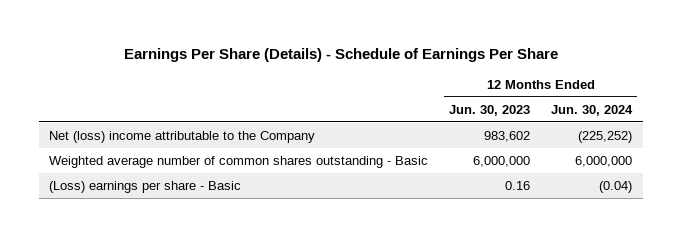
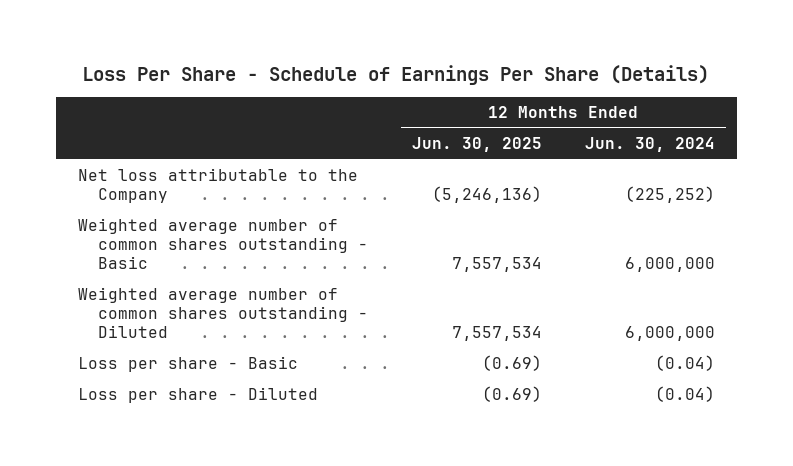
- Earnings Per Share (Details) - Schedule of Earnings Per Share
+ Loss Per Share - Schedule of Earnings Per Share (Details)
- | 12 Months Ended Jun. 30, 2023 | 12 Months Ended Jun. 30, 2024
+ | 12 Months Ended Jun. 30, 2025 | 12 Months Ended Jun. 30, 2024
- Net (loss) income attributable to the Company | 983,602 | (225,252)
+ Net loss attributable to the Company | (5,246,136) | (225,252)
- (Loss) earnings per share - Basic | 0.16 | (0.04)
+ Weighted average number of common shares outstanding - Diluted | 7,557,534 | 6,000,000
+ Loss per share - Basic | (0.69) | (0.04)
+ Loss per share - Diluted | (0.69) | (0.04)

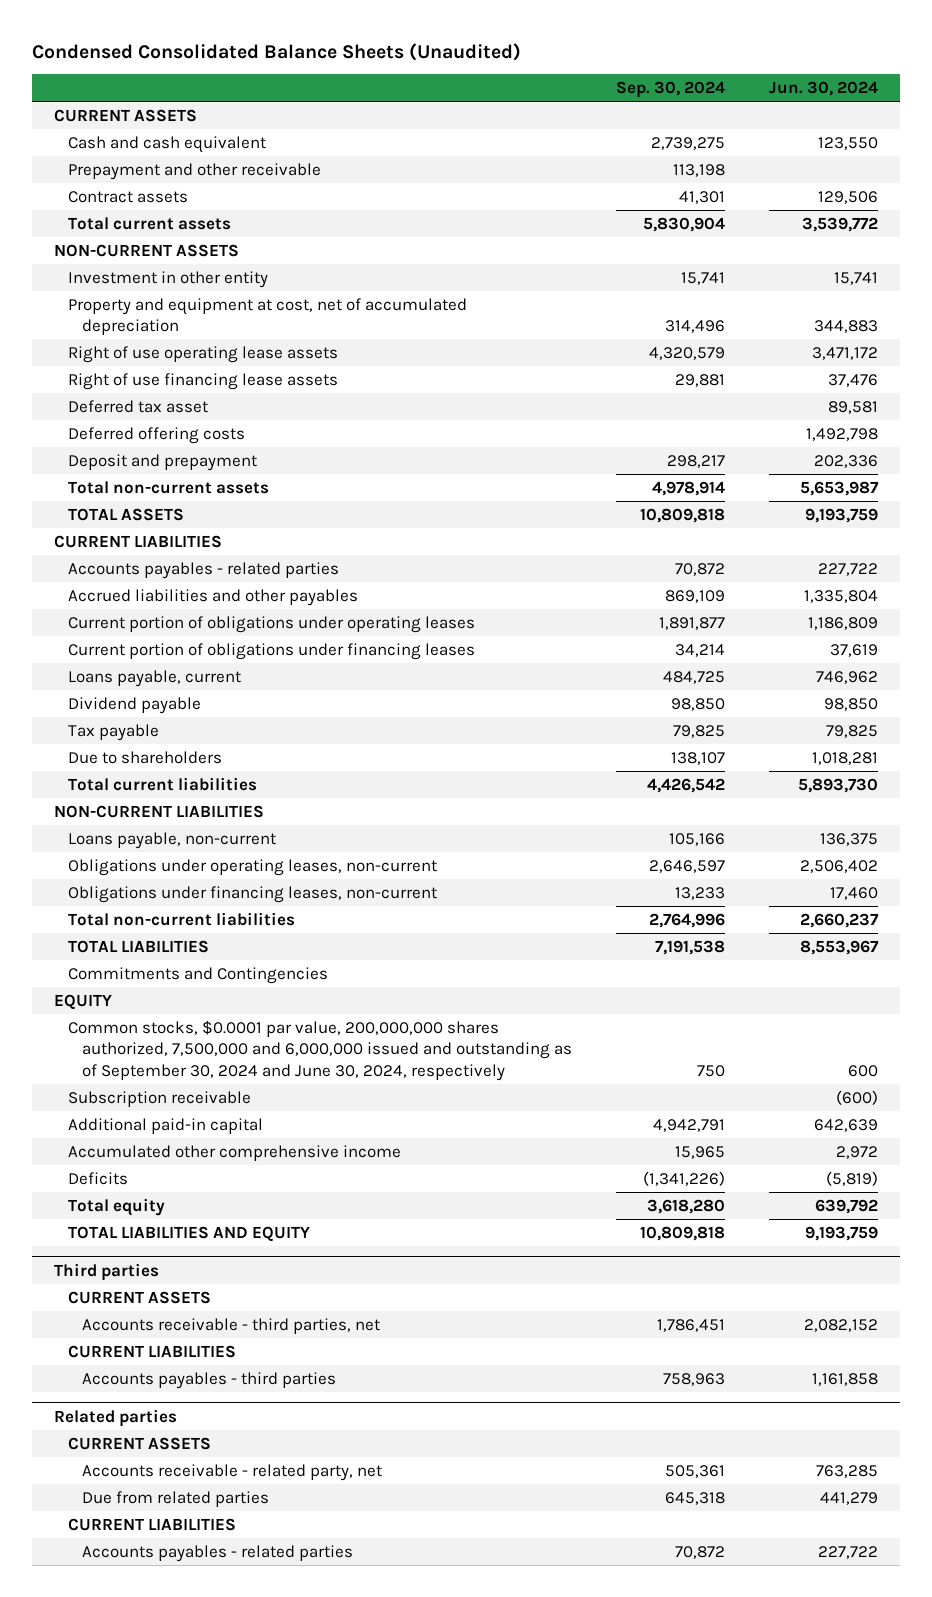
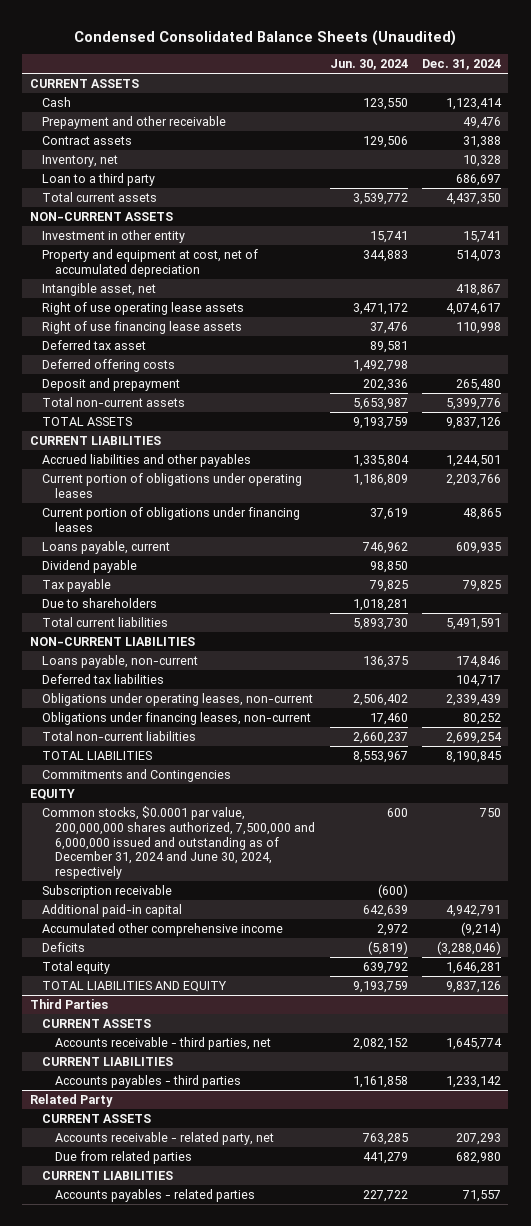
- | Sep. 30, 2024 | Jun. 30, 2024
+ | Jun. 30, 2024 | Dec. 31, 2024
- Cash and cash equivalent | 2,739,275 | 123,550
+ Cash | 123,550 | 1,123,414
+ Inventory, net | | 10,328
+ Loan to a third party | | 686,697
+ Intangible asset, net | | 418,867
- Accounts payables - related parties | 70,872 | 227,722
+ Deferred tax liabilities | | 104,717
- Common stocks, $0.0001 par value, 200,000,000 shares authorized, 7,500,000 and 6,000,000 issued and outstanding as of September 30, 2024 and June 30, 2024, respectively | 750 | 600
+ Common stocks, $0.0001 par value, 200,000,000 shares authorized, 7,500,000 and 6,000,000 issued and outstanding as of December 31, 2024 and June 30, 2024, respectively | 600 | 750
- Third parties
+ Third Parties
- Related parties
+ Related Party

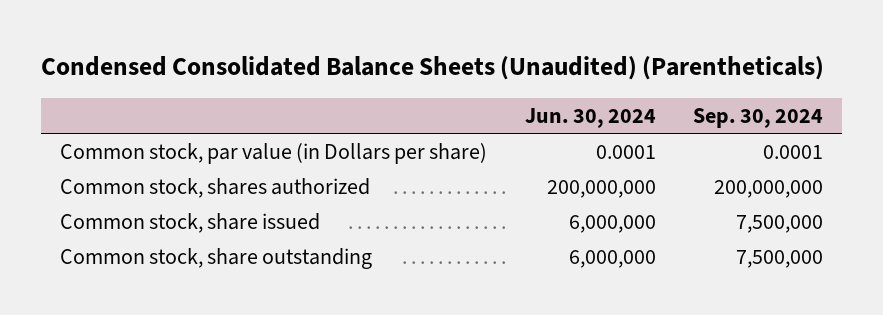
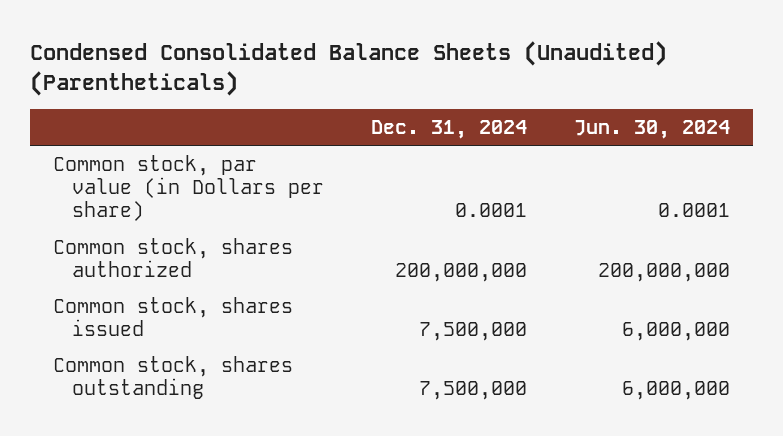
- | Jun. 30, 2024 | Sep. 30, 2024
+ | Dec. 31, 2024 | Jun. 30, 2024
- Common stock, share issued | 6,000,000 | 7,500,000
- Common stock, share outstanding | 6,000,000 | 7,500,000
+ Common stock, shares issued | 7,500,000 | 6,000,000
+ Common stock, shares outstanding | 7,500,000 | 6,000,000

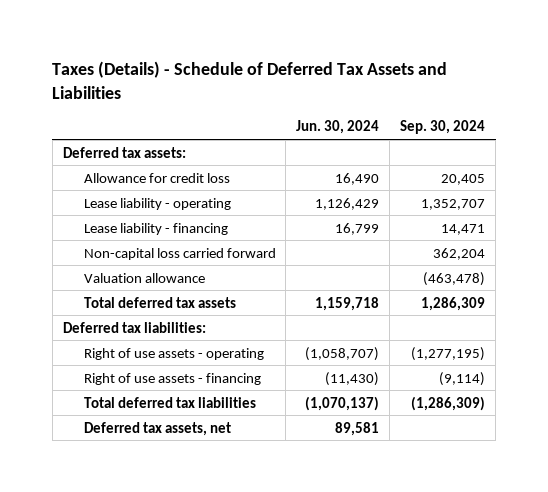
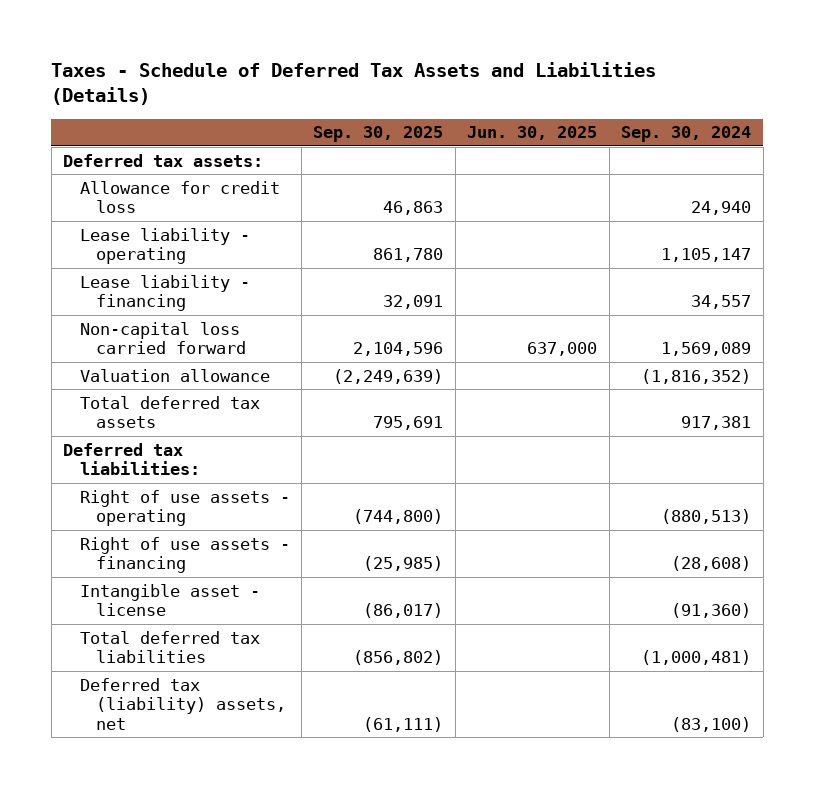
- Taxes (Details) - Schedule of Deferred Tax Assets and Liabilities
+ Taxes - Schedule of Deferred Tax Assets and Liabilities (Details)
- | Jun. 30, 2024 | Sep. 30, 2024
+ | Sep. 30, 2025 | Jun. 30, 2025 | Sep. 30, 2024
- Allowance for credit loss | 16,490 | 20,405
- Lease liability - operating | 1,126,429 | 1,352,707
- Lease liability - financing | 16,799 | 14,471
- Non-capital loss carried forward | | 362,204
- Valuation allowance | | (463,478)
- Total deferred tax assets | 1,159,718 | 1,286,309
+ Allowance for credit loss | 46,863 | | 24,940
+ Lease liability - operating | 861,780 | | 1,105,147
+ Lease liability - financing | 32,091 | | 34,557
+ Non-capital loss carried forward | 2,104,596 | 637,000 | 1,569,089
+ Valuation allowance | (2,249,639) | | (1,816,352)
+ Total deferred tax assets | 795,691 | | 917,381
- Right of use assets - operating | (1,058,707) | (1,277,195)
- Right of use assets - financing | (11,430) | (9,114)
- Total deferred tax liabilities | (1,070,137) | (1,286,309)
- Deferred tax assets, net | 89,581 |
+ Right of use assets - operating | (744,800) | | (880,513)
+ Right of use assets - financing | (25,985) | | (28,608)
+ Intangible asset - license | (86,017) | | (91,360)
+ Total deferred tax liabilities | (856,802) | | (1,000,481)
+ Deferred tax (liability) assets, net | (61,111) | | (83,100)

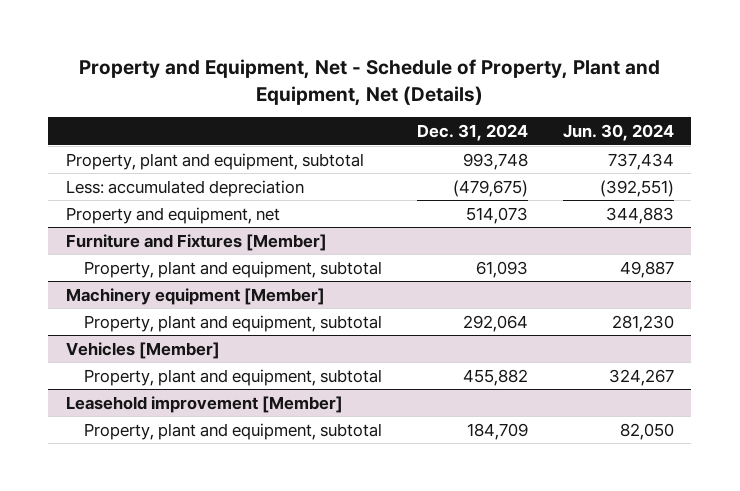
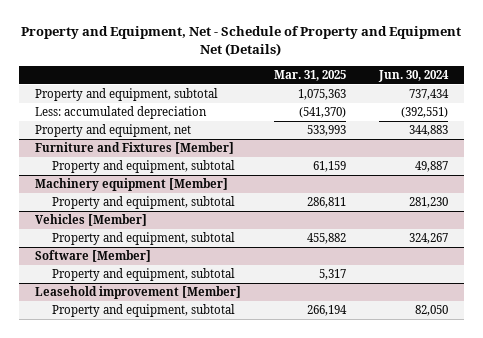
- Property and Equipment, Net - Schedule of Property, Plant and Equipment, Net (Details)
+ Property and Equipment, Net - Schedule of Property and Equipment Net (Details)
- | Dec. 31, 2024 | Jun. 30, 2024
+ | Mar. 31, 2025 | Jun. 30, 2024
- Property, plant and equipment, subtotal | 993,748 | 737,434
+ Property and equipment, subtotal | 1,075,363 | 737,434
@ Furniture and Fixtures [Member]
- Property, plant and equipment, subtotal | 61,093 | 49,887
+ Property and equipment, subtotal | 61,159 | 49,887
@ Machinery equipment [Member]
- Property, plant and equipment, subtotal | 292,064 | 281,230
+ Property and equipment, subtotal | 286,811 | 281,230
@ Vehicles [Member]
- Property, plant and equipment, subtotal | 455,882 | 324,267
+ Property and equipment, subtotal | 455,882 | 324,267
+ Software [Member]
+ Property and equipment, subtotal | 5,317 |
@ Leasehold improvement [Member]
- Property, plant and equipment, subtotal | 184,709 | 82,050
+ Property and equipment, subtotal | 266,194 | 82,050

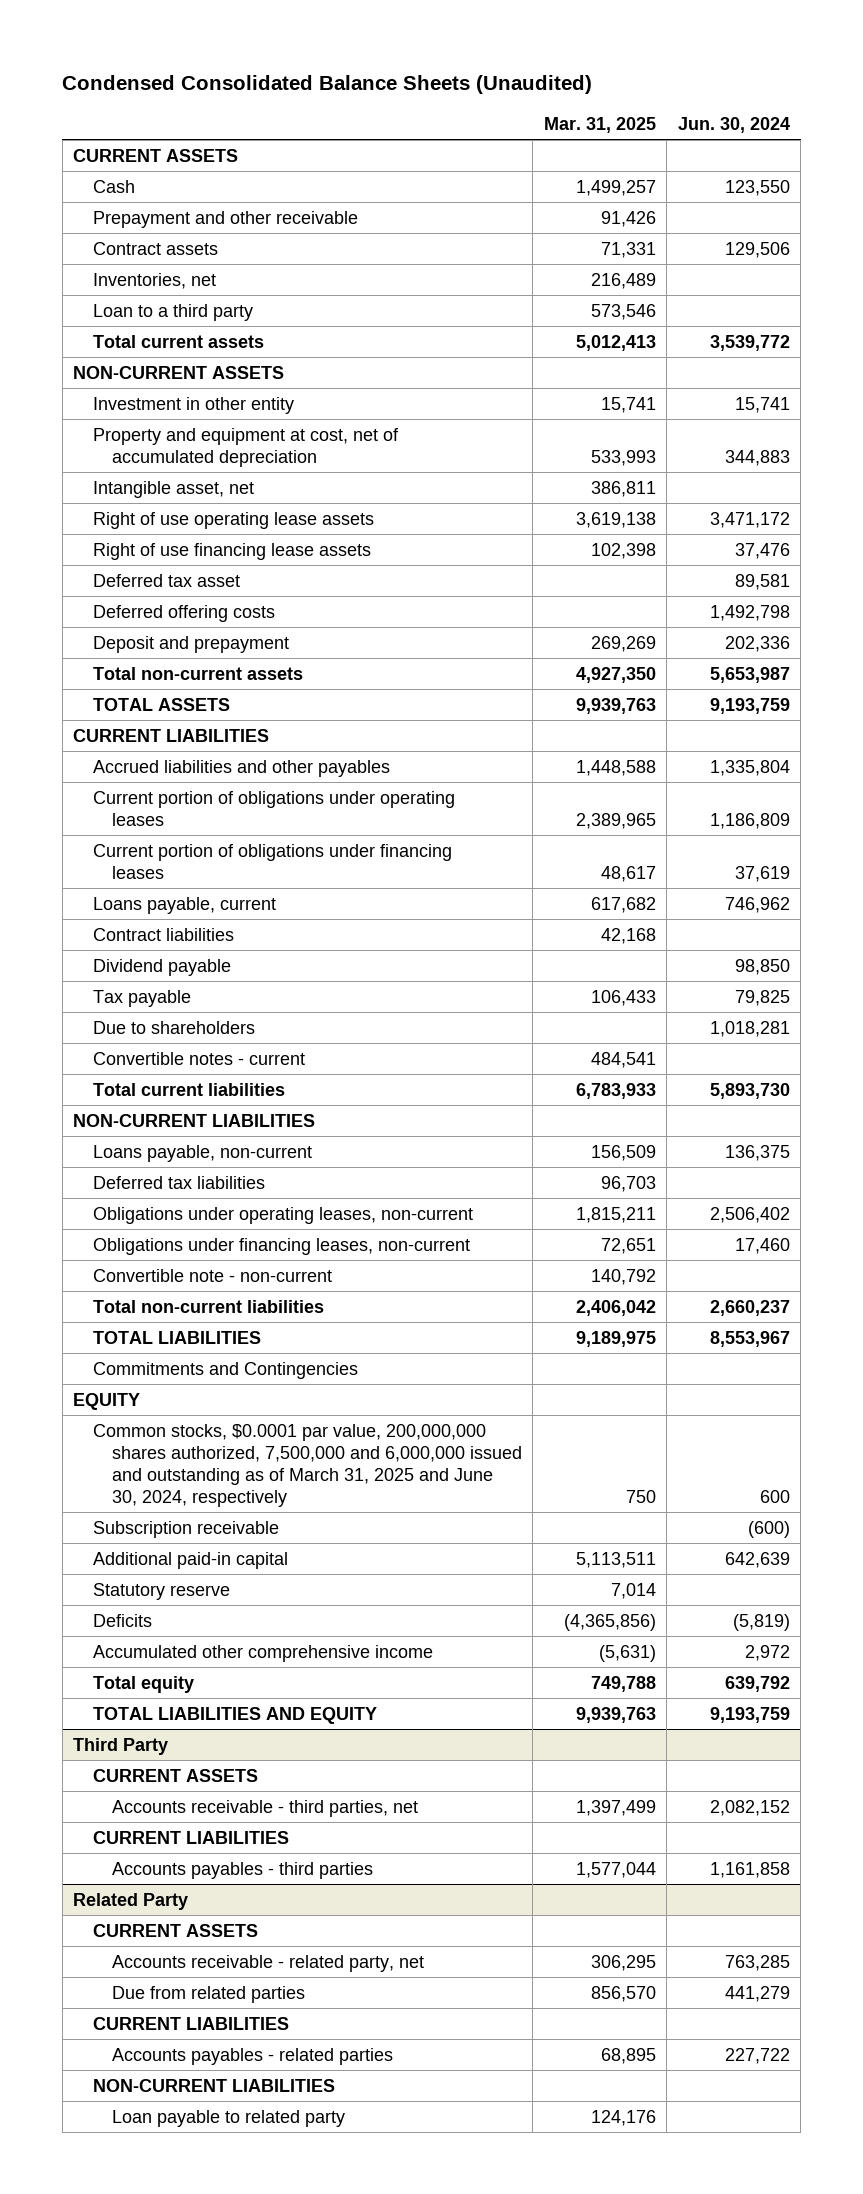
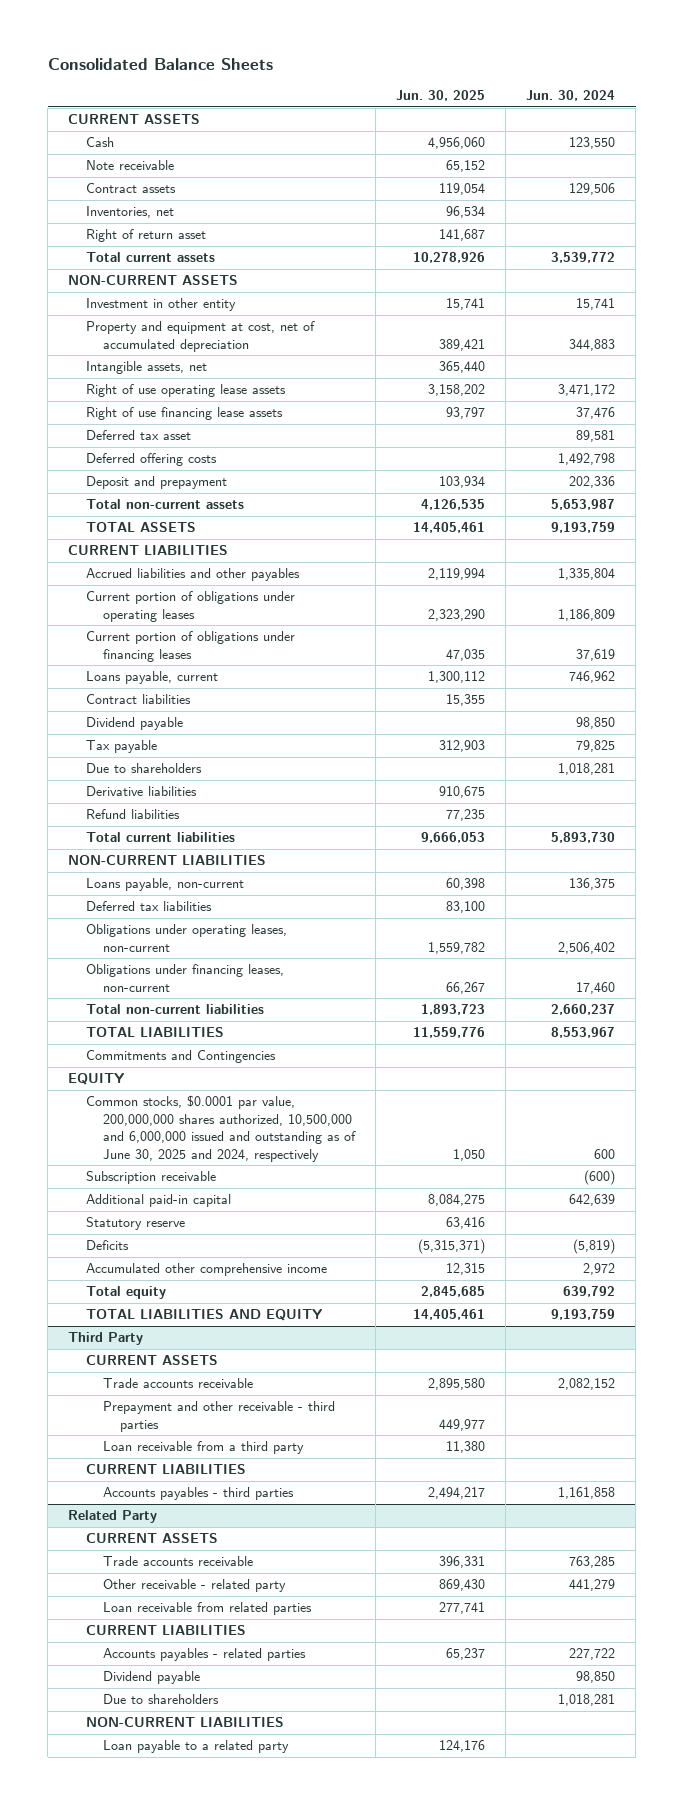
- Condensed Consolidated Balance Sheets (Unaudited)
+ Consolidated Balance Sheets
- | Mar. 31, 2025 | Jun. 30, 2024
+ | Jun. 30, 2025 | Jun. 30, 2024
- Prepayment and other receivable | 91,426 |
+ Note receivable | 65,152 |
- Loan to a third party | 573,546 |
+ Right of return asset | 141,687 |
- Intangible asset, net | 386,811 |
+ Intangible assets, net | 365,440 |
- Convertible notes - current | 484,541 |
+ Derivative liabilities | 910,675 |
+ Refund liabilities | 77,235 |
- Convertible note - non-current | 140,792 |
- Common stocks, $0.0001 par value, 200,000,000 shares authorized, 7,500,000 and 6,000,000 issued and outstanding as of March 31, 2025 and June 30, 2024, respectively | 750 | 600
+ Common stocks, $0.0001 par value, 200,000,000 shares authorized, 10,500,000 and 6,000,000 issued and outstanding as of June 30, 2025 and 2024, respectively | 1,050 | 600
@ Third Party
- Accounts receivable - third parties, net | 1,397,499 | 2,082,152
+ Trade accounts receivable | 2,895,580 | 2,082,152
+ Prepayment and other receivable - third parties | 449,977 |
+ Loan receivable from a third party | 11,380 |
@ Related Party
- Accounts receivable - related party, net | 306,295 | 763,285
- Due from related parties | 856,570 | 441,279
+ Trade accounts receivable | 396,331 | 763,285
+ Other receivable - related party | 869,430 | 441,279
+ Loan receivable from related parties | 277,741 |
+ Dividend payable | | 98,850
+ Due to shareholders | | 1,018,281
- Loan payable to related party | 124,176 |
+ Loan payable to a related party | 124,176 |

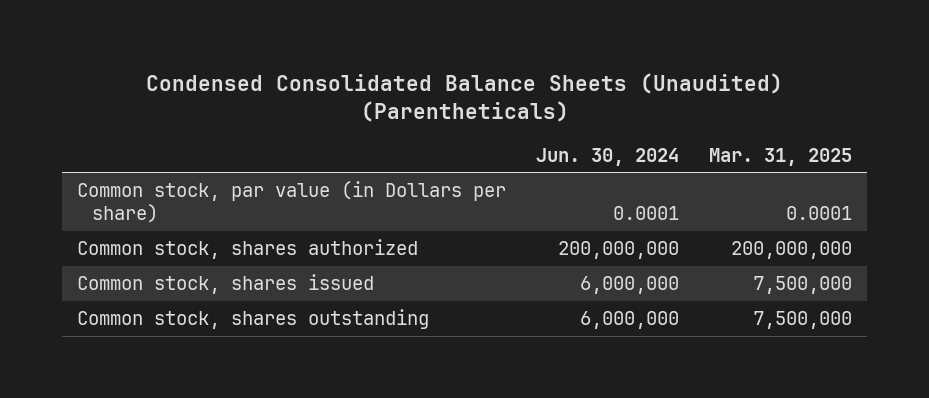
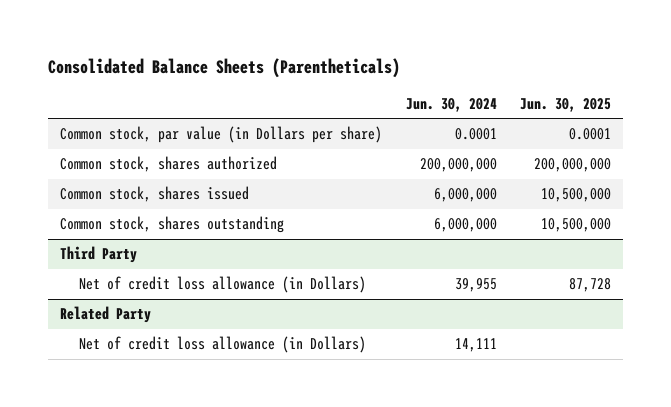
- Condensed Consolidated Balance Sheets (Unaudited) (Parentheticals)
+ Consolidated Balance Sheets (Parentheticals)
- | Jun. 30, 2024 | Mar. 31, 2025
+ | Jun. 30, 2024 | Jun. 30, 2025
+ Third Party
+ Net of credit loss allowance (in Dollars) | 39,955 | 87,728
+ Related Party
+ Net of credit loss allowance (in Dollars) | 14,111 |

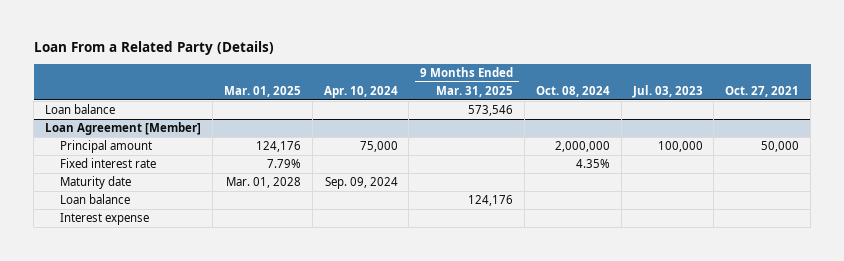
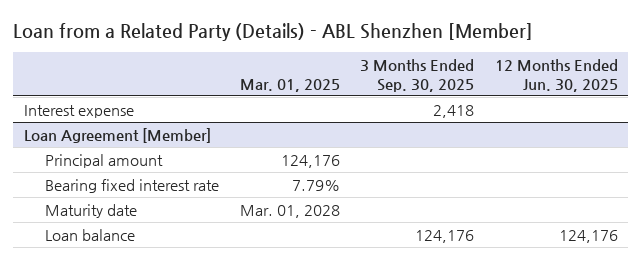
- Loan From a Related Party (Details)
+ Loan from a Related Party (Details) - ABL Shenzhen [Member]
- | Mar. 01, 2025 | Apr. 10, 2024 | 9 Months Ended Mar. 31, 2025 | Oct. 08, 2024 | Jul. 03, 2023 | Oct. 27, 2021
+ | Mar. 01, 2025 | 3 Months Ended Sep. 30, 2025 | 12 Months Ended Jun. 30, 2025
- Loan balance | | | 573,546 | | |
+ Interest expense | | 2,418 |
@ Loan Agreement [Member]
- Fixed interest rate | 7.79% | | | 4.35% | |
+ Bearing fixed interest rate | 7.79% | |
- Interest expense

